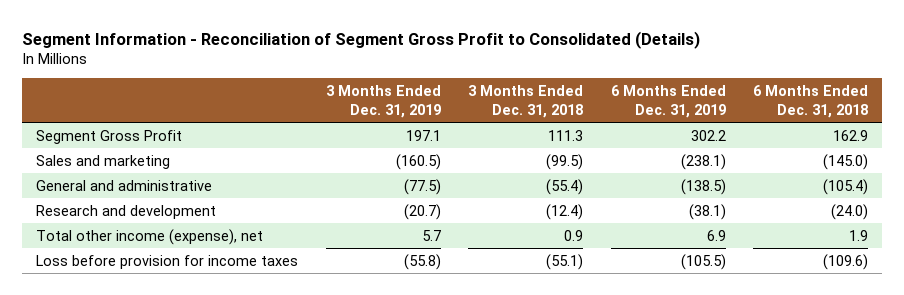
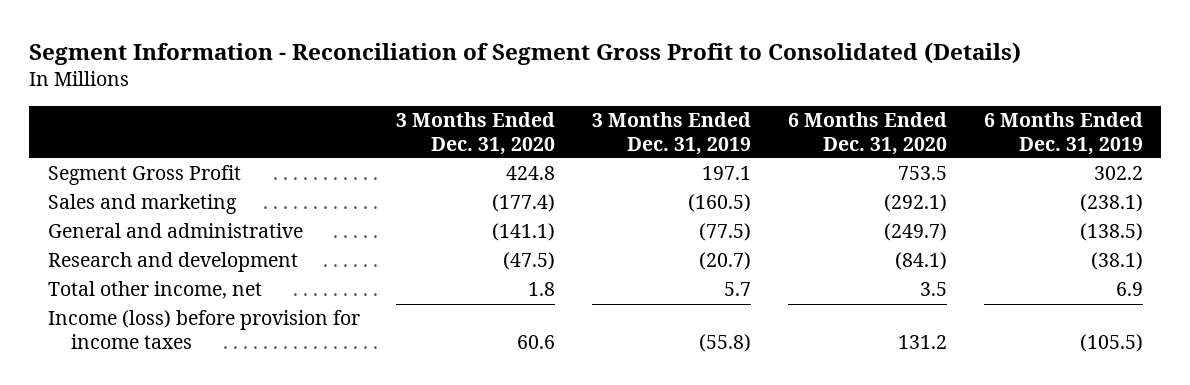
- | 3 Months Ended Dec. 31, 2019 | 3 Months Ended Dec. 31, 2018 | 6 Months Ended Dec. 31, 2019 | 6 Months Ended Dec. 31, 2018
+ | 3 Months Ended Dec. 31, 2020 | 3 Months Ended Dec. 31, 2019 | 6 Months Ended Dec. 31, 2020 | 6 Months Ended Dec. 31, 2019
- Total other income (expense), net | 5.7 | 0.9 | 6.9 | 1.9
- Loss before provision for income taxes | (55.8) | (55.1) | (105.5) | (109.6)
+ Total other income, net | 1.8 | 5.7 | 3.5 | 6.9
+ Income (loss) before provision for income taxes | 60.6 | (55.8) | 131.2 | (105.5)

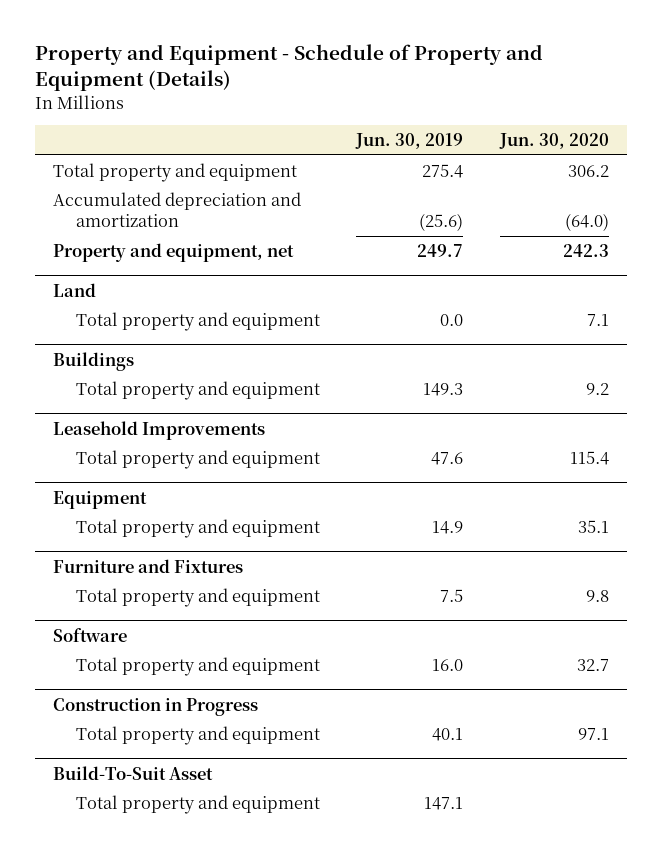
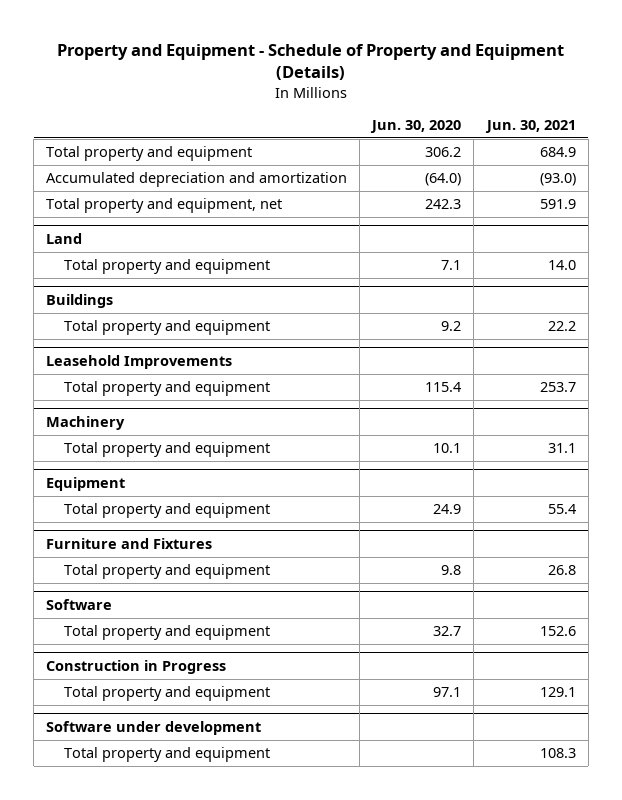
- | Jun. 30, 2019 | Jun. 30, 2020
+ | Jun. 30, 2020 | Jun. 30, 2021
- Property and equipment, net | 249.7 | 242.3
+ Total property and equipment, net | 242.3 | 591.9
+ Machinery
+ Total property and equipment | 10.1 | 31.1
@ Equipment
- Total property and equipment | 14.9 | 35.1
+ Total property and equipment | 24.9 | 55.4
- Build-To-Suit Asset
+ Software under development

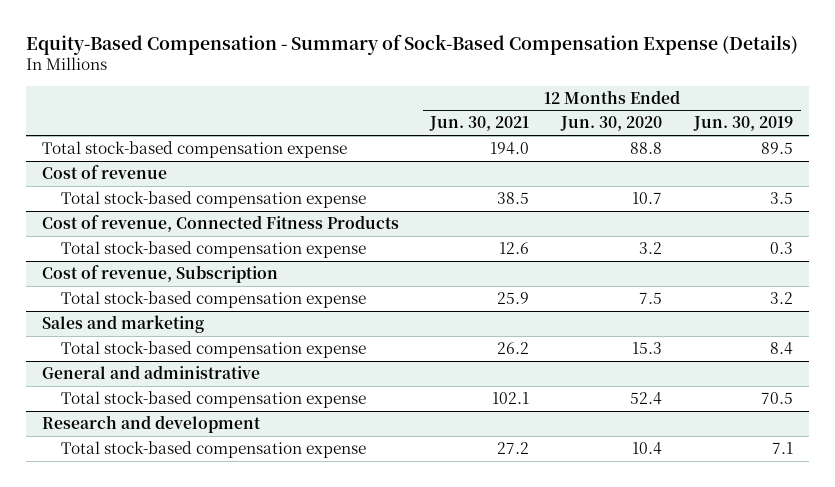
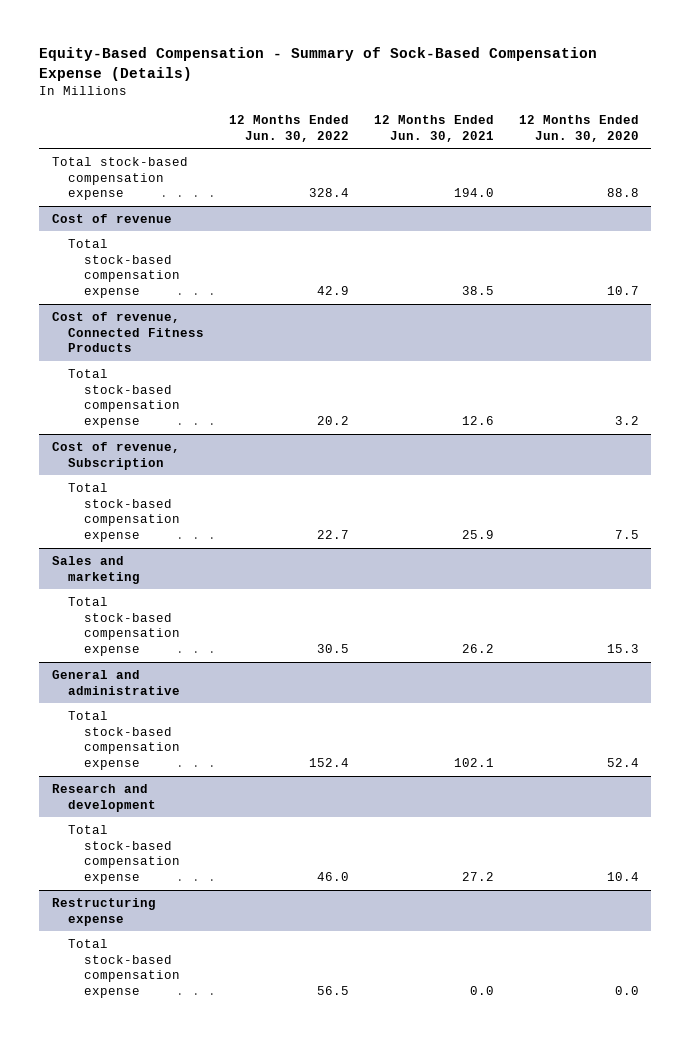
- | 12 Months Ended Jun. 30, 2021 | 12 Months Ended Jun. 30, 2020 | 12 Months Ended Jun. 30, 2019
+ | 12 Months Ended Jun. 30, 2022 | 12 Months Ended Jun. 30, 2021 | 12 Months Ended Jun. 30, 2020
+ Restructuring expense
+ Total stock-based compensation expense | 56.5 | 0.0 | 0.0

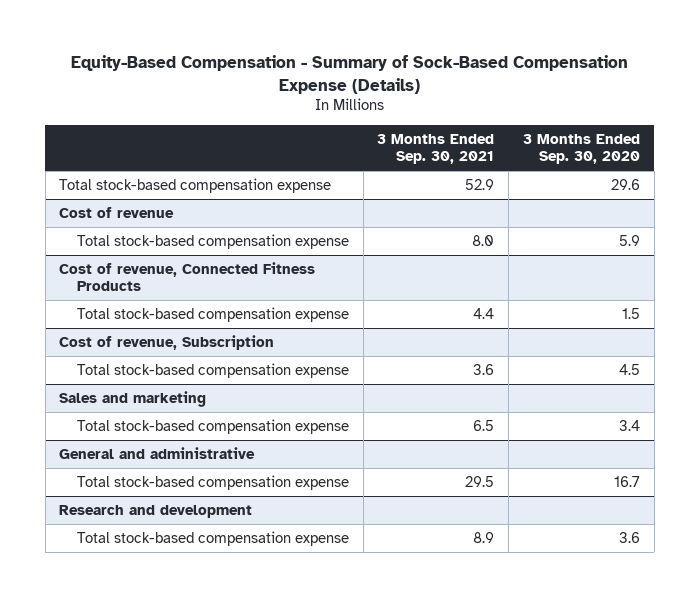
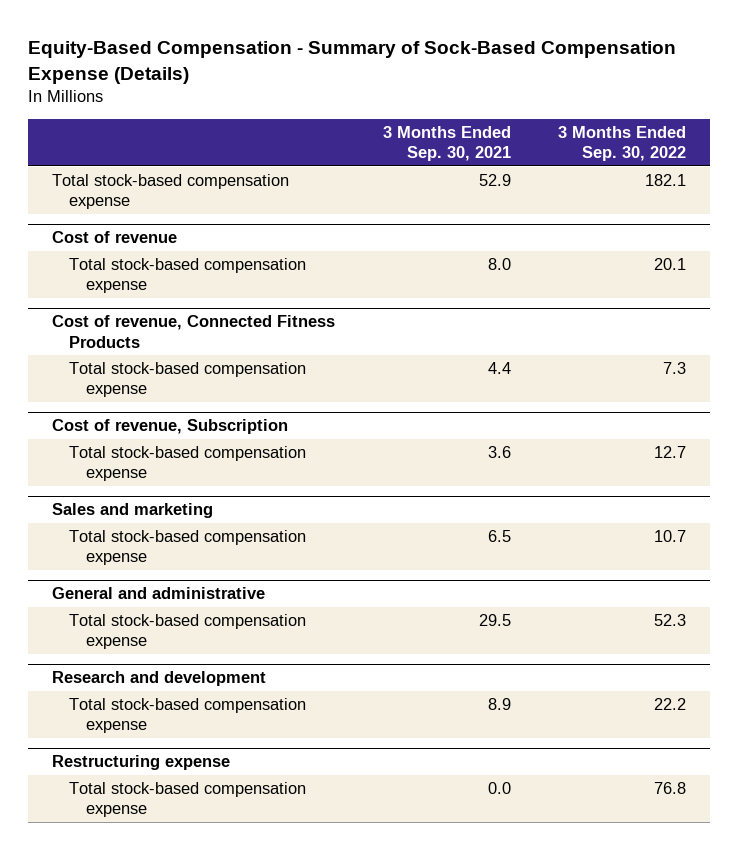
- | 3 Months Ended Sep. 30, 2021 | 3 Months Ended Sep. 30, 2020
+ | 3 Months Ended Sep. 30, 2021 | 3 Months Ended Sep. 30, 2022
+ Restructuring expense
+ Total stock-based compensation expense | 0.0 | 76.8

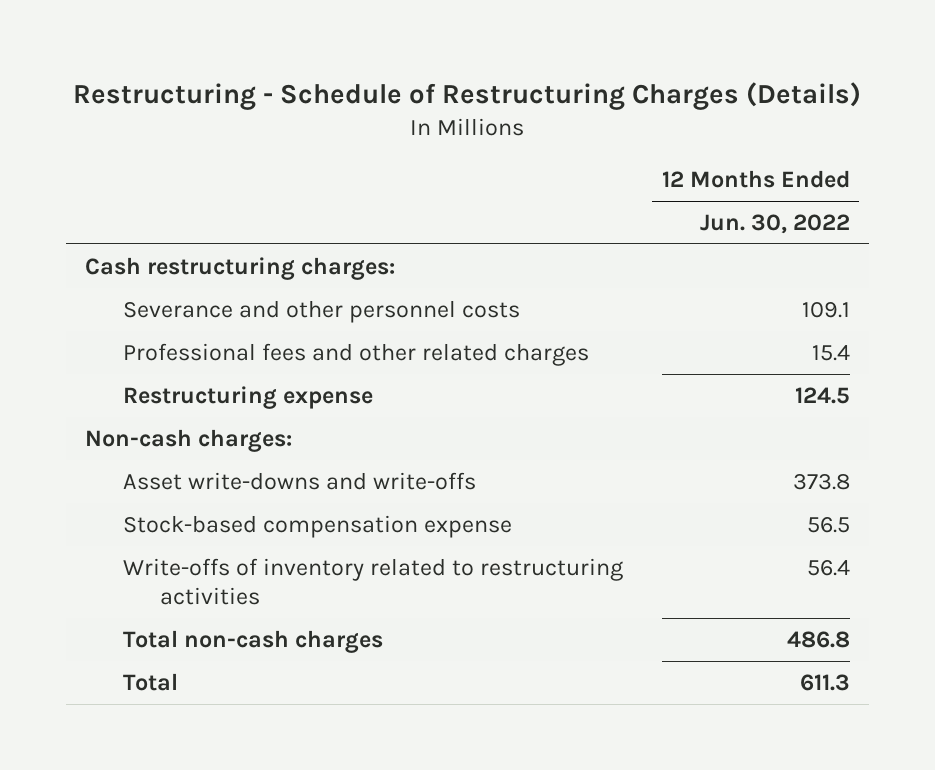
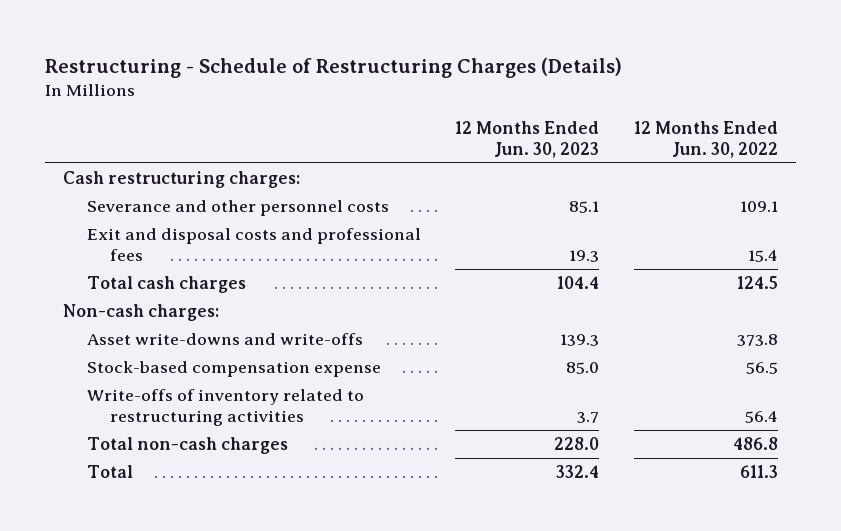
- | 12 Months Ended Jun. 30, 2022
+ | 12 Months Ended Jun. 30, 2023 | 12 Months Ended Jun. 30, 2022
- Professional fees and other related charges | 15.4
- Restructuring expense | 124.5
+ Exit and disposal costs and professional fees | 19.3 | 15.4
+ Total cash charges | 104.4 | 124.5

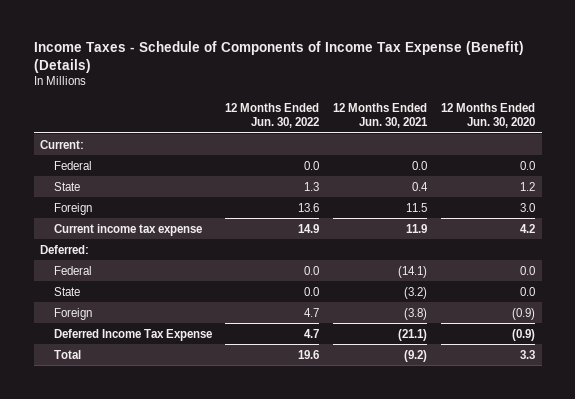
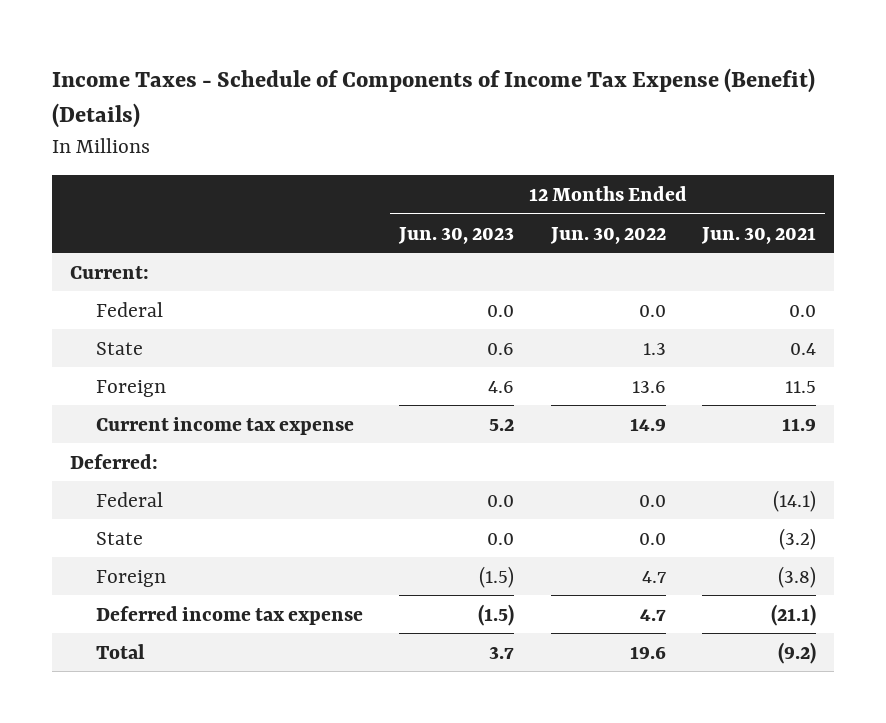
- | 12 Months Ended Jun. 30, 2022 | 12 Months Ended Jun. 30, 2021 | 12 Months Ended Jun. 30, 2020
+ | 12 Months Ended Jun. 30, 2023 | 12 Months Ended Jun. 30, 2022 | 12 Months Ended Jun. 30, 2021
- Deferred Income Tax Expense | 4.7 | (21.1) | (0.9)
+ Deferred income tax expense | (1.5) | 4.7 | (21.1)

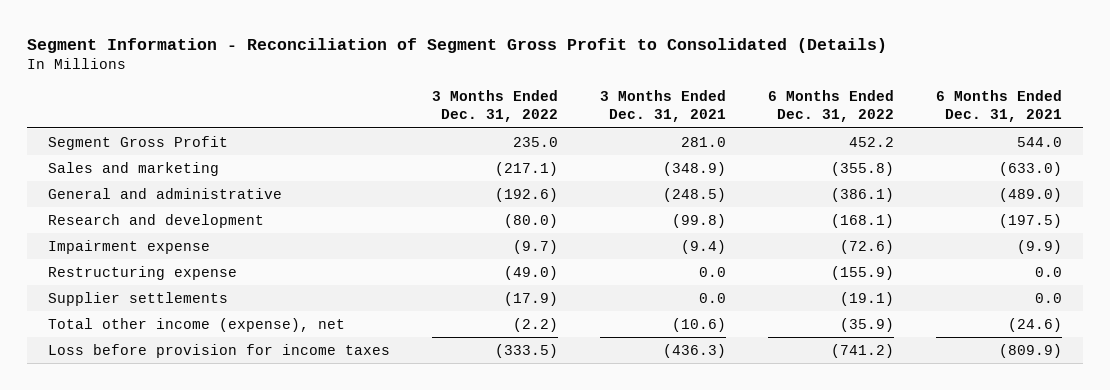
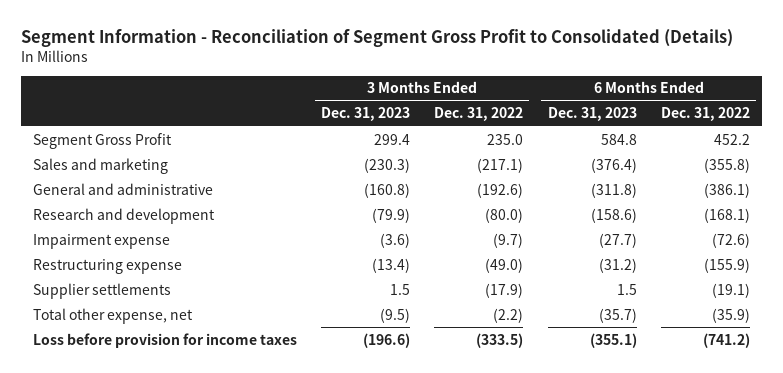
- | 3 Months Ended Dec. 31, 2022 | 3 Months Ended Dec. 31, 2021 | 6 Months Ended Dec. 31, 2022 | 6 Months Ended Dec. 31, 2021
+ | 3 Months Ended Dec. 31, 2023 | 3 Months Ended Dec. 31, 2022 | 6 Months Ended Dec. 31, 2023 | 6 Months Ended Dec. 31, 2022
- Total other income (expense), net | (2.2) | (10.6) | (35.9) | (24.6)
+ Total other expense, net | (9.5) | (2.2) | (35.7) | (35.9)

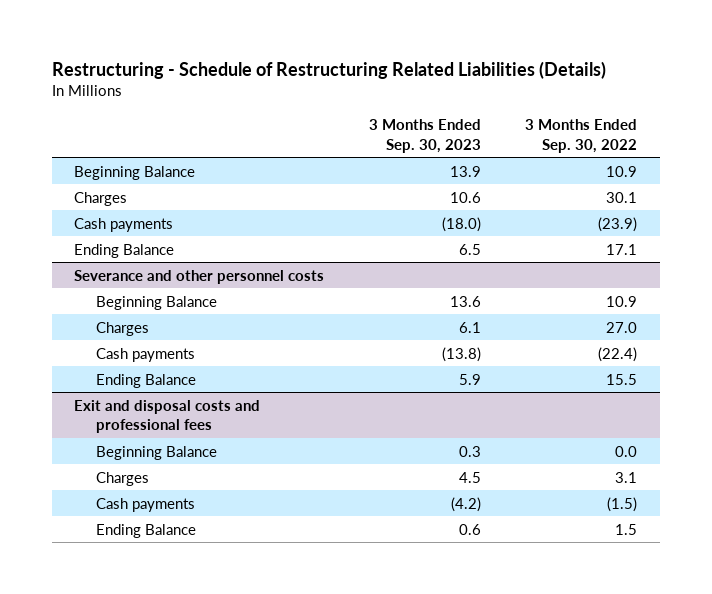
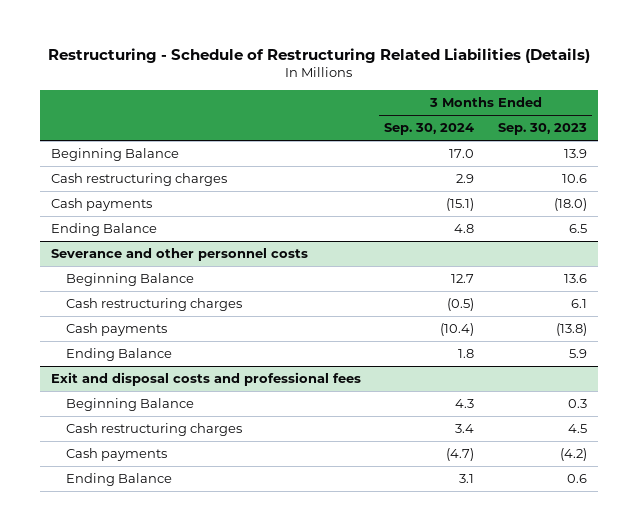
- | 3 Months Ended Sep. 30, 2023 | 3 Months Ended Sep. 30, 2022
+ | 3 Months Ended Sep. 30, 2024 | 3 Months Ended Sep. 30, 2023
- Charges | 10.6 | 30.1
+ Cash restructuring charges | 2.9 | 10.6
@ Severance and other personnel costs
- Charges | 6.1 | 27.0
+ Cash restructuring charges | (0.5) | 6.1
@ Exit and disposal costs and professional fees
- Charges | 4.5 | 3.1
+ Cash restructuring charges | 3.4 | 4.5

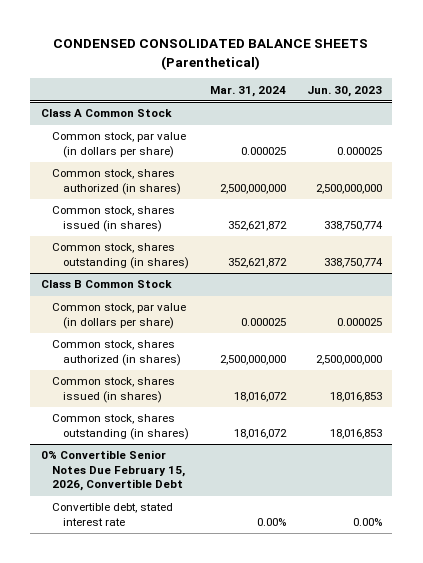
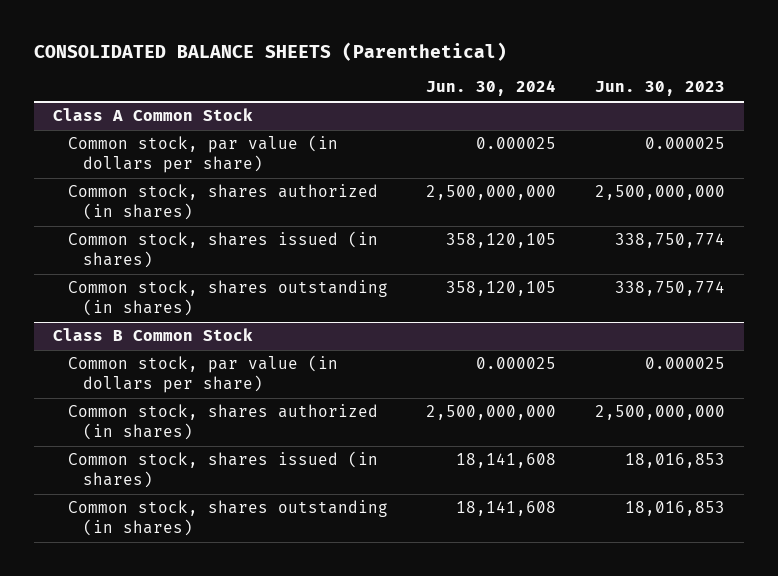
- CONDENSED CONSOLIDATED BALANCE SHEETS (Parenthetical)
+ CONSOLIDATED BALANCE SHEETS (Parenthetical)
- | Mar. 31, 2024 | Jun. 30, 2023
+ | Jun. 30, 2024 | Jun. 30, 2023
- 0% Convertible Senior Notes Due February 15, 2026, Convertible Debt
- Convertible debt, stated interest rate | 0.00% | 0.00%

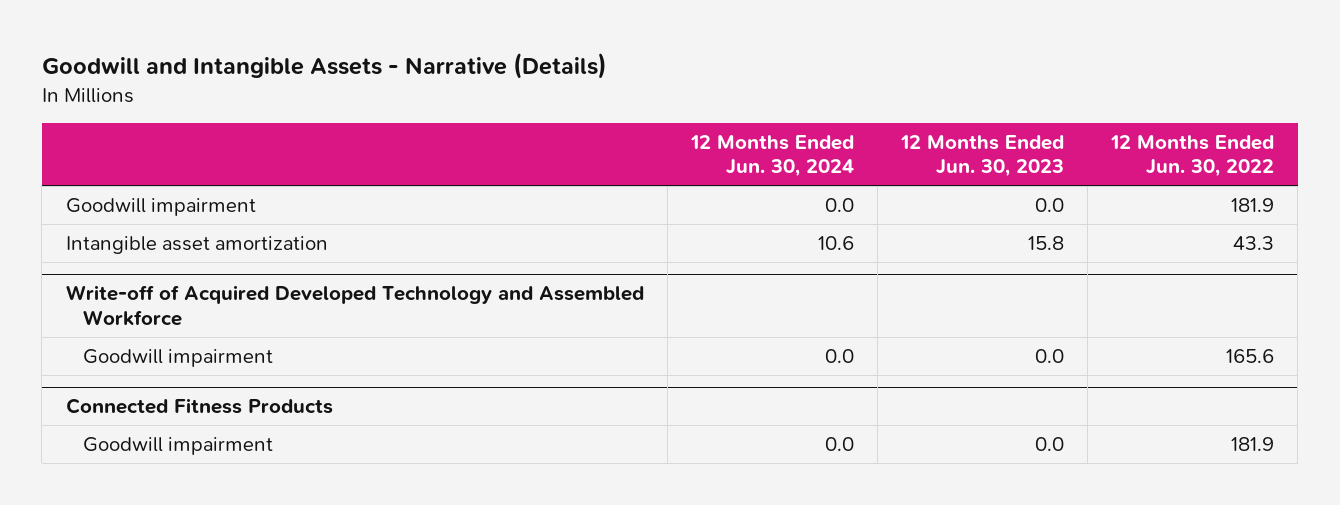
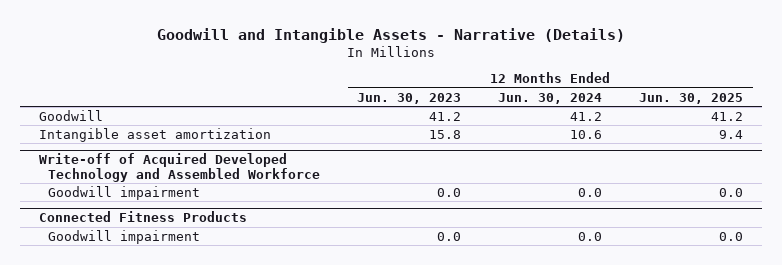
- | 12 Months Ended Jun. 30, 2024 | 12 Months Ended Jun. 30, 2023 | 12 Months Ended Jun. 30, 2022
+ | 12 Months Ended Jun. 30, 2023 | 12 Months Ended Jun. 30, 2024 | 12 Months Ended Jun. 30, 2025
- Goodwill impairment | 0.0 | 0.0 | 181.9
+ Goodwill | 41.2 | 41.2 | 41.2

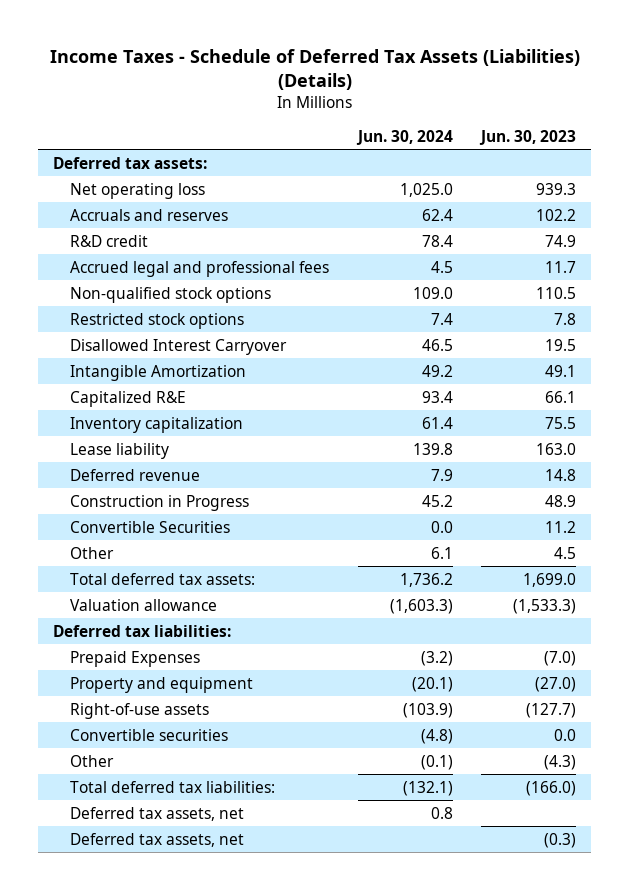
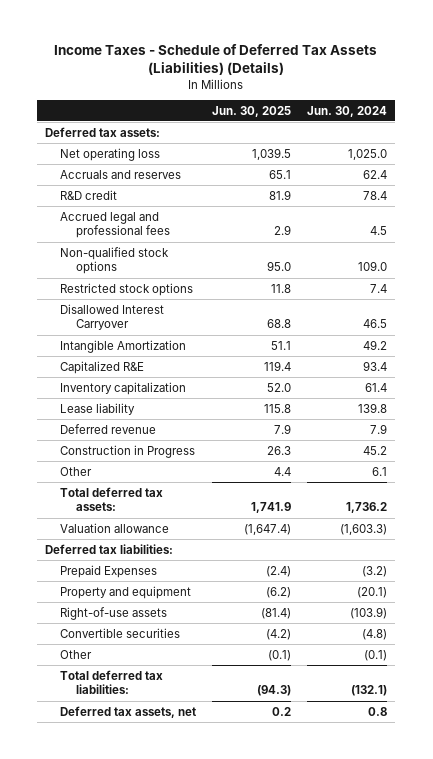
- | Jun. 30, 2024 | Jun. 30, 2023
+ | Jun. 30, 2025 | Jun. 30, 2024
- Convertible Securities | 0.0 | 11.2
- Deferred tax assets, net | | (0.3)

